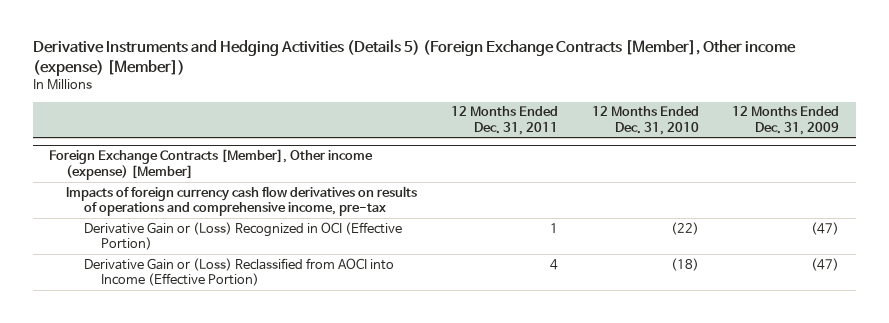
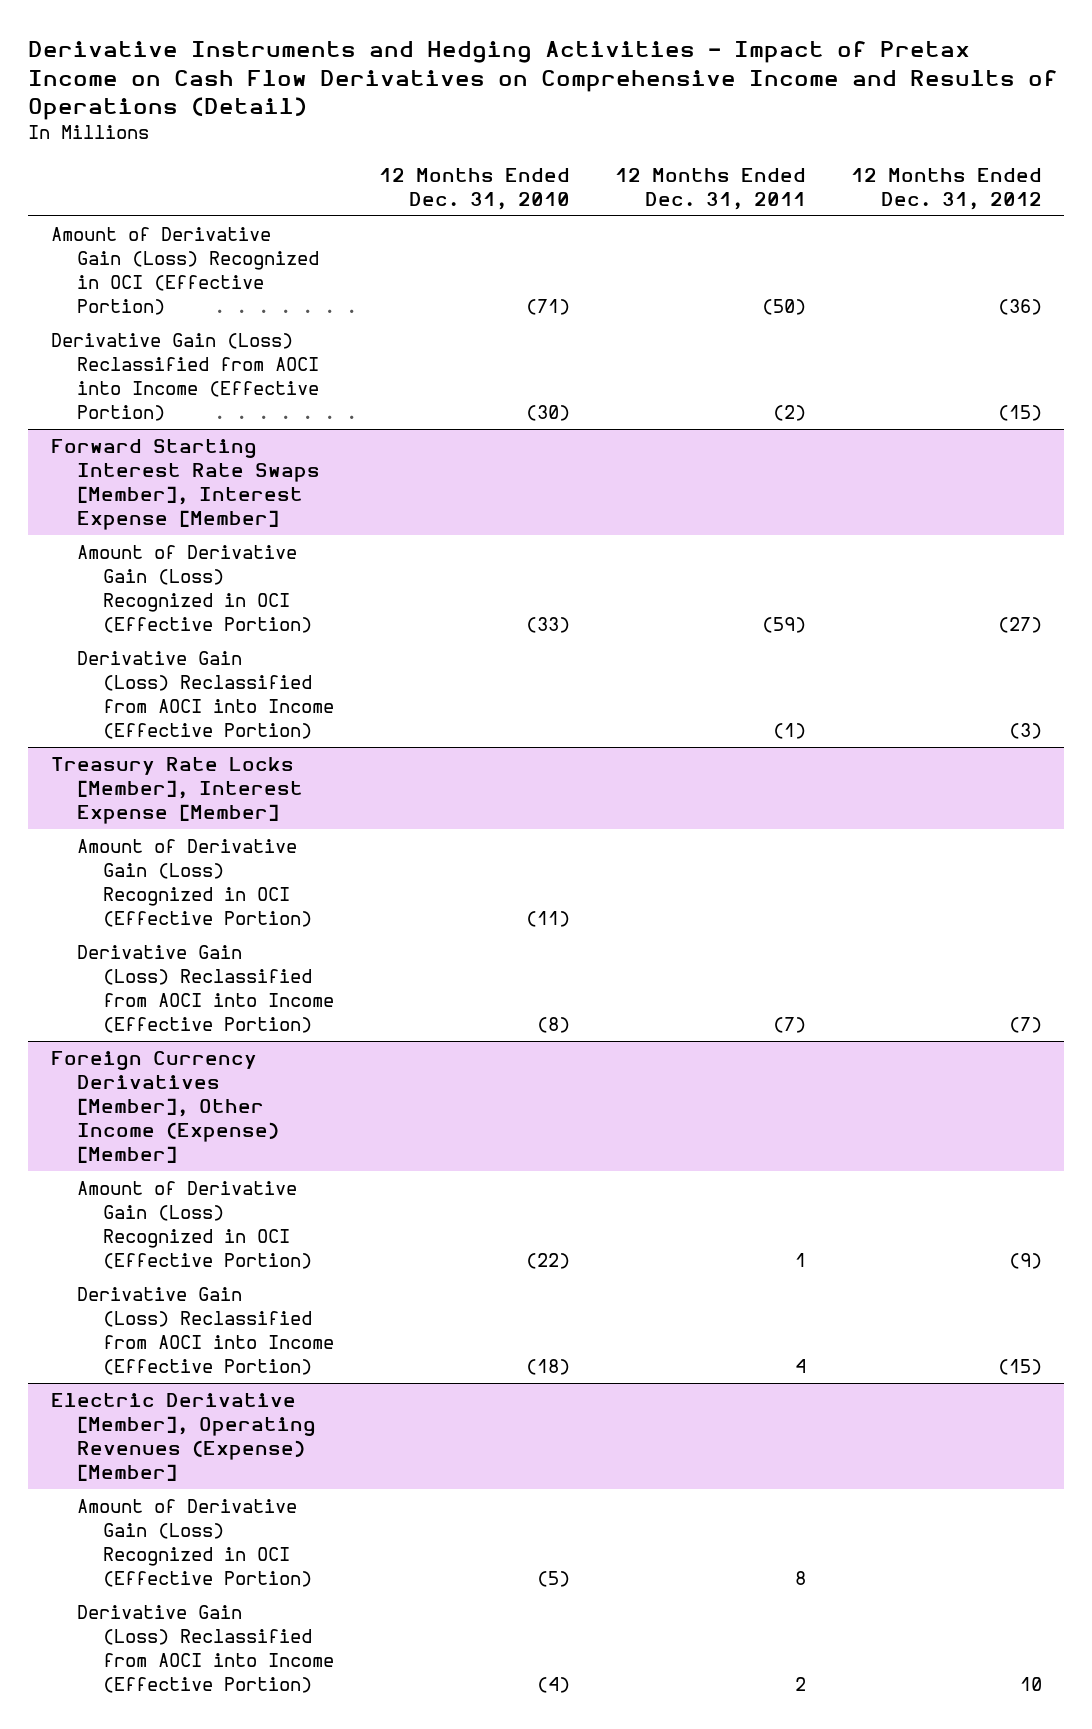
- Derivative Instruments and Hedging Activities (Details 5) (Foreign Exchange Contracts [Member], Other income (expense) [Member])
+ Derivative Instruments and Hedging Activities - Impact of Pretax Income on Cash Flow Derivatives on Comprehensive Income and Results of Operations (Detail)
- | 12 Months Ended Dec. 31, 2011 | 12 Months Ended Dec. 31, 2010 | 12 Months Ended Dec. 31, 2009
+ | 12 Months Ended Dec. 31, 2010 | 12 Months Ended Dec. 31, 2011 | 12 Months Ended Dec. 31, 2012
- Foreign Exchange Contracts [Member], Other income (expense) [Member]
- Impacts of foreign currency cash flow derivatives on results of operations and comprehensive income, pre-tax
- Derivative Gain or (Loss) Recognized in OCI (Effective Portion) | 1 | (22) | (47)
- Derivative Gain or (Loss) Reclassified from AOCI into Income (Effective Portion) | 4 | (18) | (47)
+ Amount of Derivative Gain (Loss) Recognized in OCI (Effective Portion) | (71) | (50) | (36)
+ Derivative Gain (Loss) Reclassified from AOCI into Income (Effective Portion) | (30) | (2) | (15)
+ Forward Starting Interest Rate Swaps [Member], Interest Expense [Member]
+ Amount of Derivative Gain (Loss) Recognized in OCI (Effective Portion) | (33) | (59) | (27)
+ Derivative Gain (Loss) Reclassified from AOCI into Income (Effective Portion) | | (1) | (3)
+ Treasury Rate Locks [Member], Interest Expense [Member]
+ Amount of Derivative Gain (Loss) Recognized in OCI (Effective Portion) | (11) | |
+ Derivative Gain (Loss) Reclassified from AOCI into Income (Effective Portion) | (8) | (7) | (7)
+ Foreign Currency Derivatives [Member], Other Income (Expense) [Member]
+ Amount of Derivative Gain (Loss) Recognized in OCI (Effective Portion) | (22) | 1 | (9)
+ Derivative Gain (Loss) Reclassified from AOCI into Income (Effective Portion) | (18) | 4 | (15)
+ Electric Derivative [Member], Operating Revenues (Expense) [Member]
+ Amount of Derivative Gain (Loss) Recognized in OCI (Effective Portion) | (5) | 8 |
+ Derivative Gain (Loss) Reclassified from AOCI into Income (Effective Portion) | (4) | 2 | 10

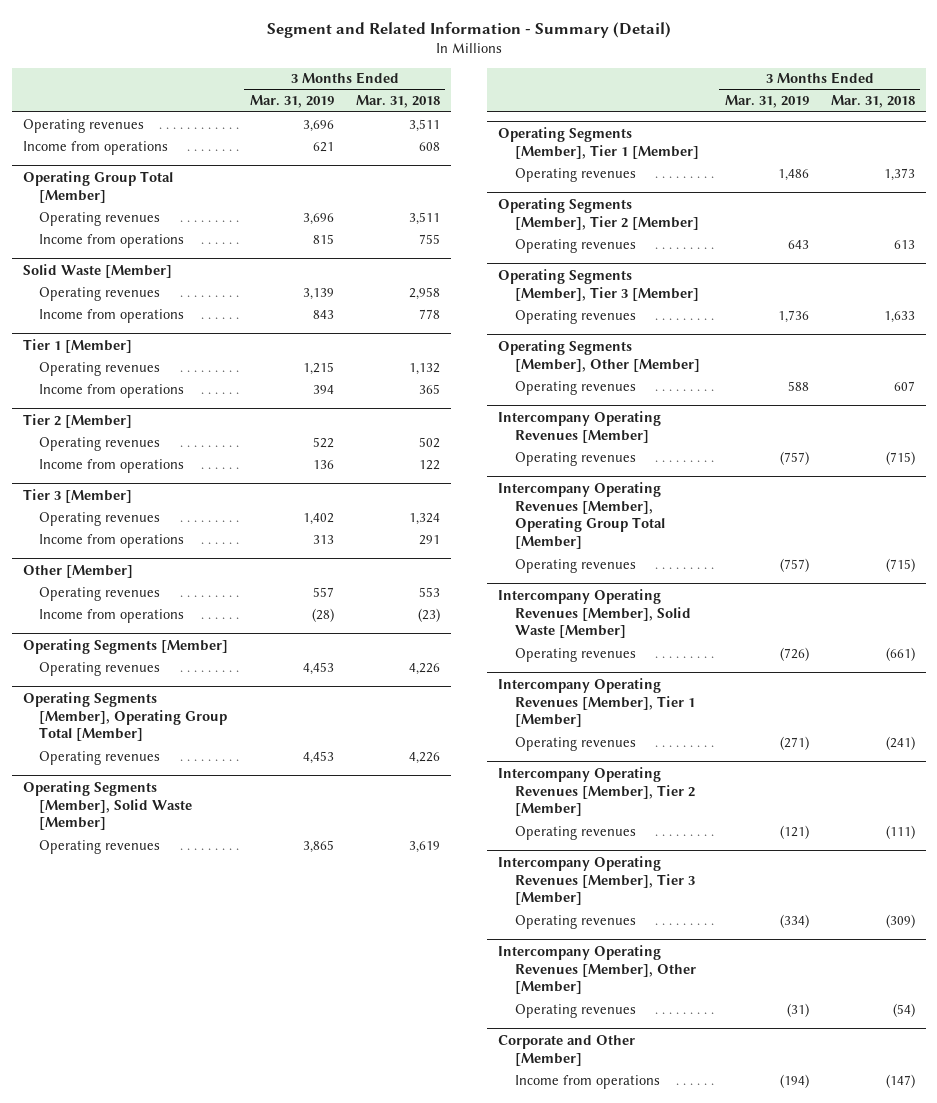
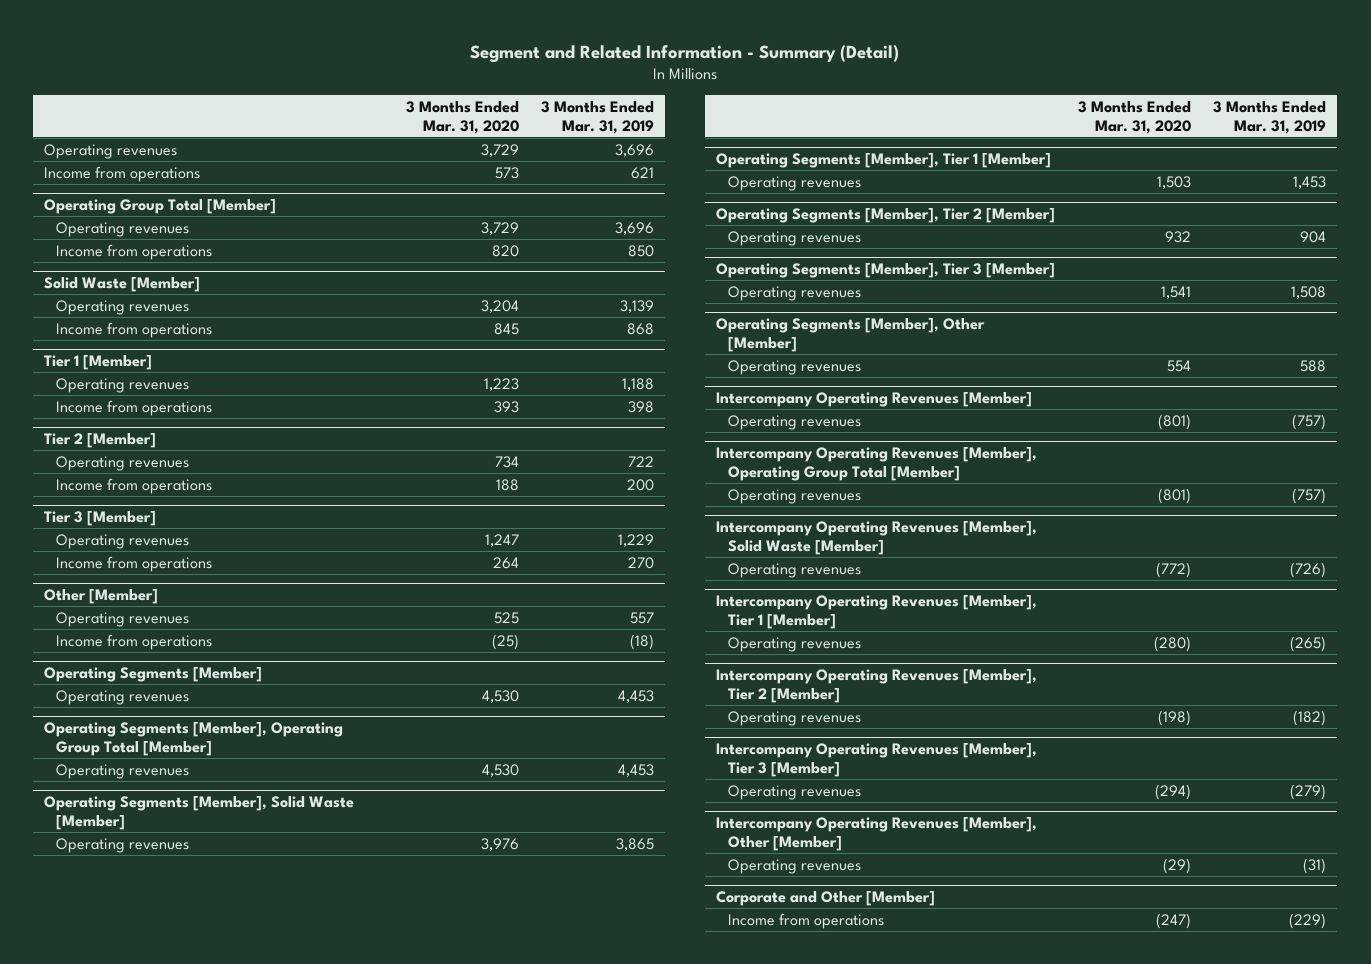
- | 3 Months Ended Mar. 31, 2019 | 3 Months Ended Mar. 31, 2018
+ | 3 Months Ended Mar. 31, 2020 | 3 Months Ended Mar. 31, 2019
@ Operating Group Total [Member]
- Income from operations | 815 | 755
+ Income from operations | 820 | 850
@ Solid Waste [Member]
- Income from operations | 843 | 778
+ Income from operations | 845 | 868
@ Tier 1 [Member]
- Operating revenues | 1,215 | 1,132
- Income from operations | 394 | 365
+ Operating revenues | 1,223 | 1,188
+ Income from operations | 393 | 398
@ Tier 2 [Member]
- Operating revenues | 522 | 502
- Income from operations | 136 | 122
+ Operating revenues | 734 | 722
+ Income from operations | 188 | 200
@ Tier 3 [Member]
- Operating revenues | 1,402 | 1,324
- Income from operations | 313 | 291
+ Operating revenues | 1,247 | 1,229
+ Income from operations | 264 | 270
@ Other [Member]
- Income from operations | (28) | (23)
+ Income from operations | (25) | (18)
@ Operating Segments [Member], Tier 1 [Member]
- Operating revenues | 1,486 | 1,373
+ Operating revenues | 1,503 | 1,453
@ Operating Segments [Member], Tier 2 [Member]
- Operating revenues | 643 | 613
+ Operating revenues | 932 | 904
@ Operating Segments [Member], Tier 3 [Member]
- Operating revenues | 1,736 | 1,633
+ Operating revenues | 1,541 | 1,508
@ Intercompany Operating Revenues [Member], Tier 1 [Member]
- Operating revenues | (271) | (241)
+ Operating revenues | (280) | (265)
@ Intercompany Operating Revenues [Member], Tier 2 [Member]
- Operating revenues | (121) | (111)
+ Operating revenues | (198) | (182)
@ Intercompany Operating Revenues [Member], Tier 3 [Member]
- Operating revenues | (334) | (309)
+ Operating revenues | (294) | (279)
@ Corporate and Other [Member]
- Income from operations | (194) | (147)
+ Income from operations | (247) | (229)

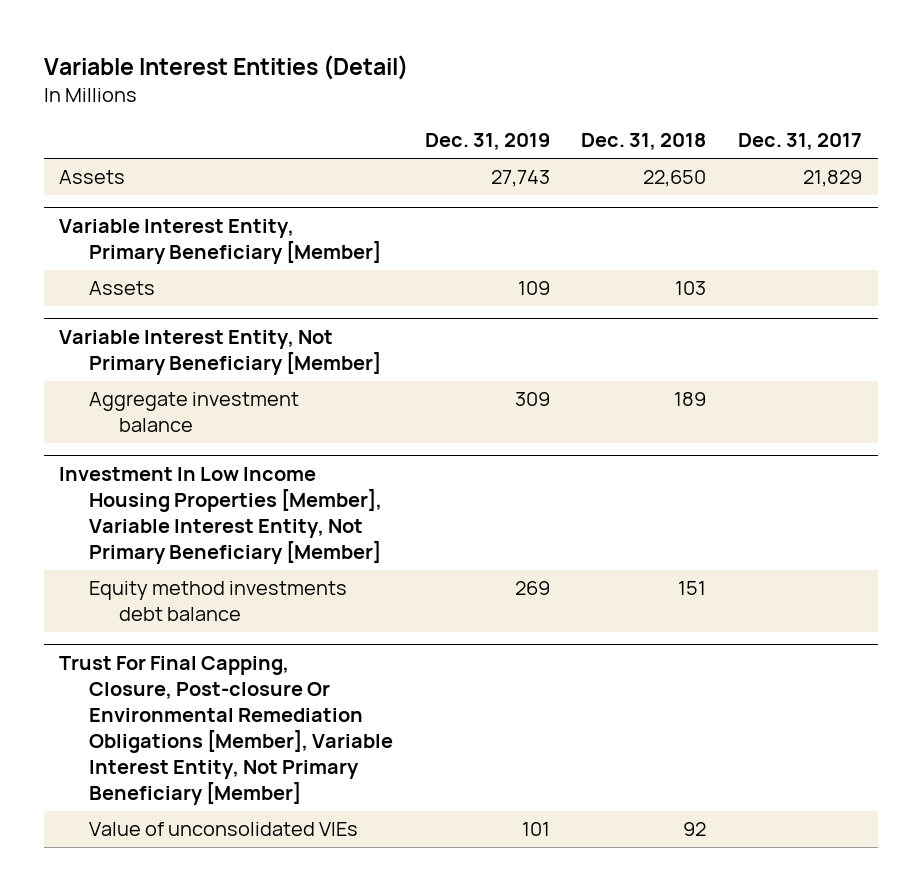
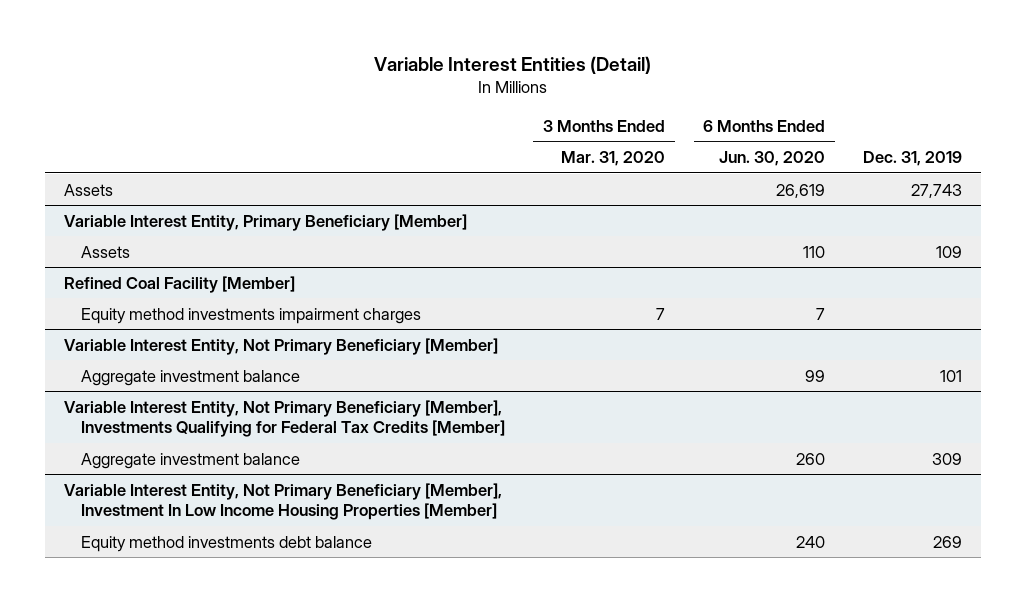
- | Dec. 31, 2019 | Dec. 31, 2018 | Dec. 31, 2017
+ | 3 Months Ended Mar. 31, 2020 | 6 Months Ended Jun. 30, 2020 | Dec. 31, 2019
+ Refined Coal Facility [Member]
+ Equity method investments impairment charges | 7 | 7 |
@ Variable Interest Entity, Not Primary Beneficiary [Member]
+ Aggregate investment balance | | 99 | 101
+ Variable Interest Entity, Not Primary Beneficiary [Member], Investments Qualifying for Federal Tax Credits [Member]
- Investment In Low Income Housing Properties [Member], Variable Interest Entity, Not Primary Beneficiary [Member]
+ Variable Interest Entity, Not Primary Beneficiary [Member], Investment In Low Income Housing Properties [Member]
- Trust For Final Capping, Closure, Post-closure Or Environmental Remediation Obligations [Member], Variable Interest Entity, Not Primary Beneficiary [Member]
- Value of unconsolidated VIEs | 101 | 92 |

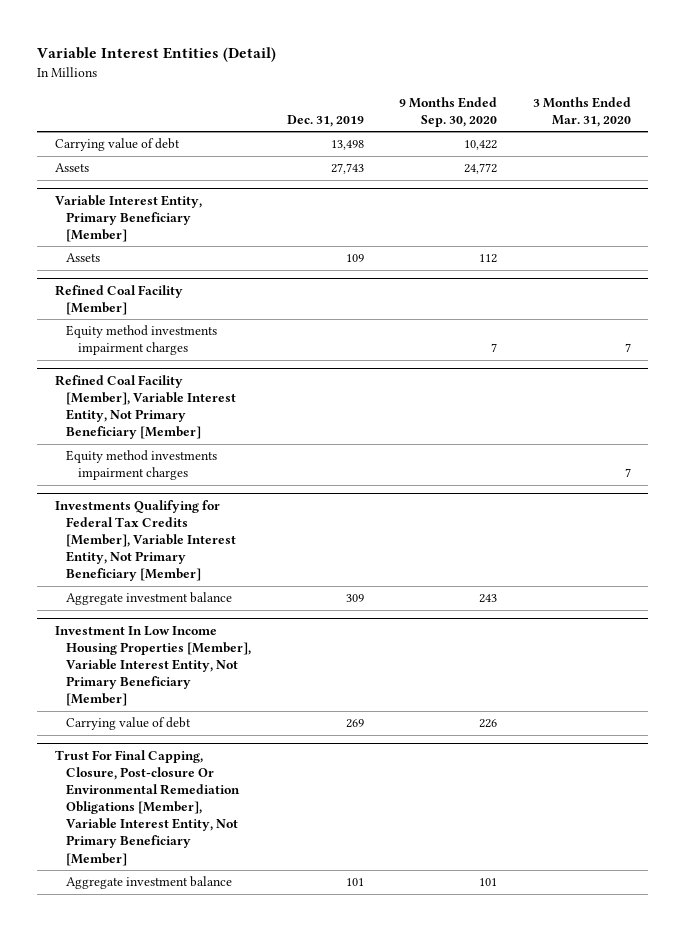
- | 3 Months Ended Mar. 31, 2020 | 6 Months Ended Jun. 30, 2020 | Dec. 31, 2019
+ | Dec. 31, 2019 | 9 Months Ended Sep. 30, 2020 | 3 Months Ended Mar. 31, 2020
+ Carrying value of debt | 13,498 | 10,422 |
- Variable Interest Entity, Not Primary Beneficiary [Member]
- Aggregate investment balance | | 99 | 101
- Variable Interest Entity, Not Primary Beneficiary [Member], Investments Qualifying for Federal Tax Credits [Member]
+ Refined Coal Facility [Member], Variable Interest Entity, Not Primary Beneficiary [Member]
+ Equity method investments impairment charges | | | 7
+ Investments Qualifying for Federal Tax Credits [Member], Variable Interest Entity, Not Primary Beneficiary [Member]
- Variable Interest Entity, Not Primary Beneficiary [Member], Investment In Low Income Housing Properties [Member]
- Equity method investments debt balance | | 240 | 269
+ Investment In Low Income Housing Properties [Member], Variable Interest Entity, Not Primary Beneficiary [Member]
+ Carrying value of debt | 269 | 226 |
+ Trust For Final Capping, Closure, Post-closure Or Environmental Remediation Obligations [Member], Variable Interest Entity, Not Primary Beneficiary [Member]
+ Aggregate investment balance | 101 | 101 |

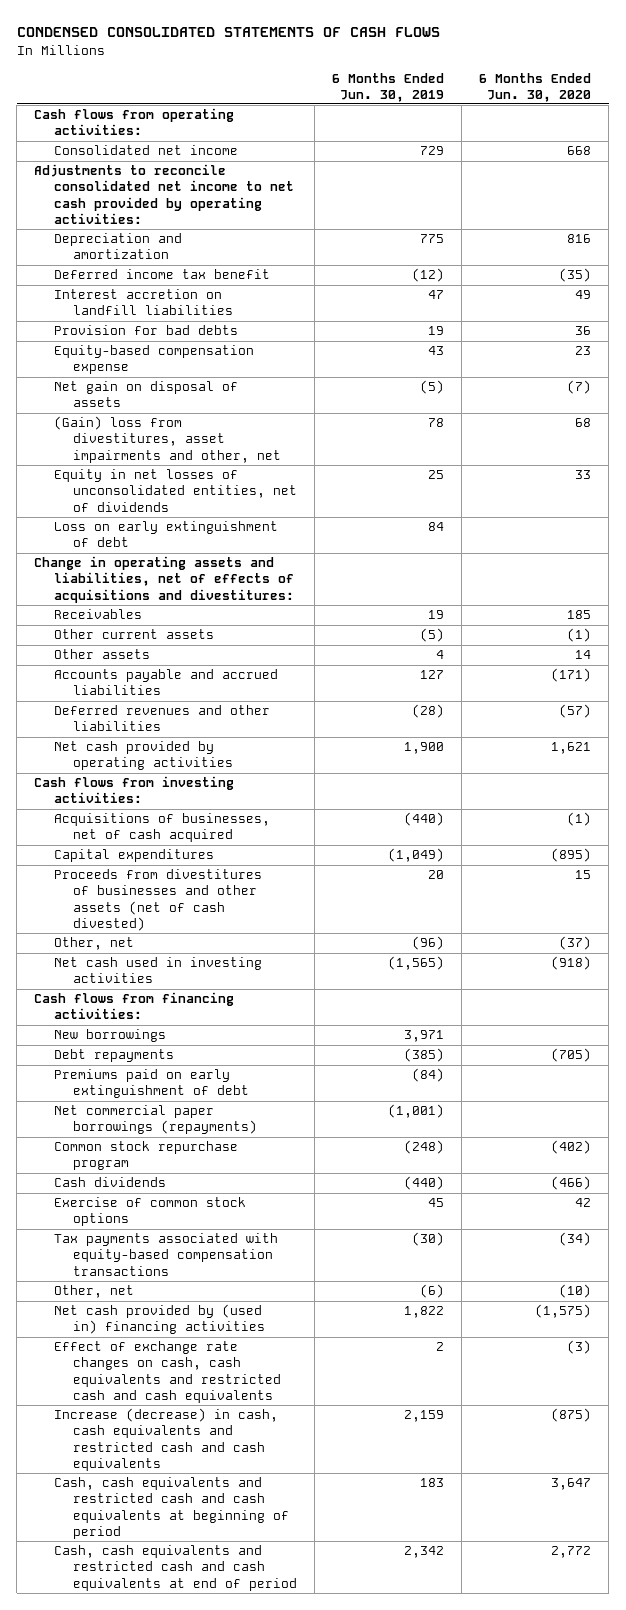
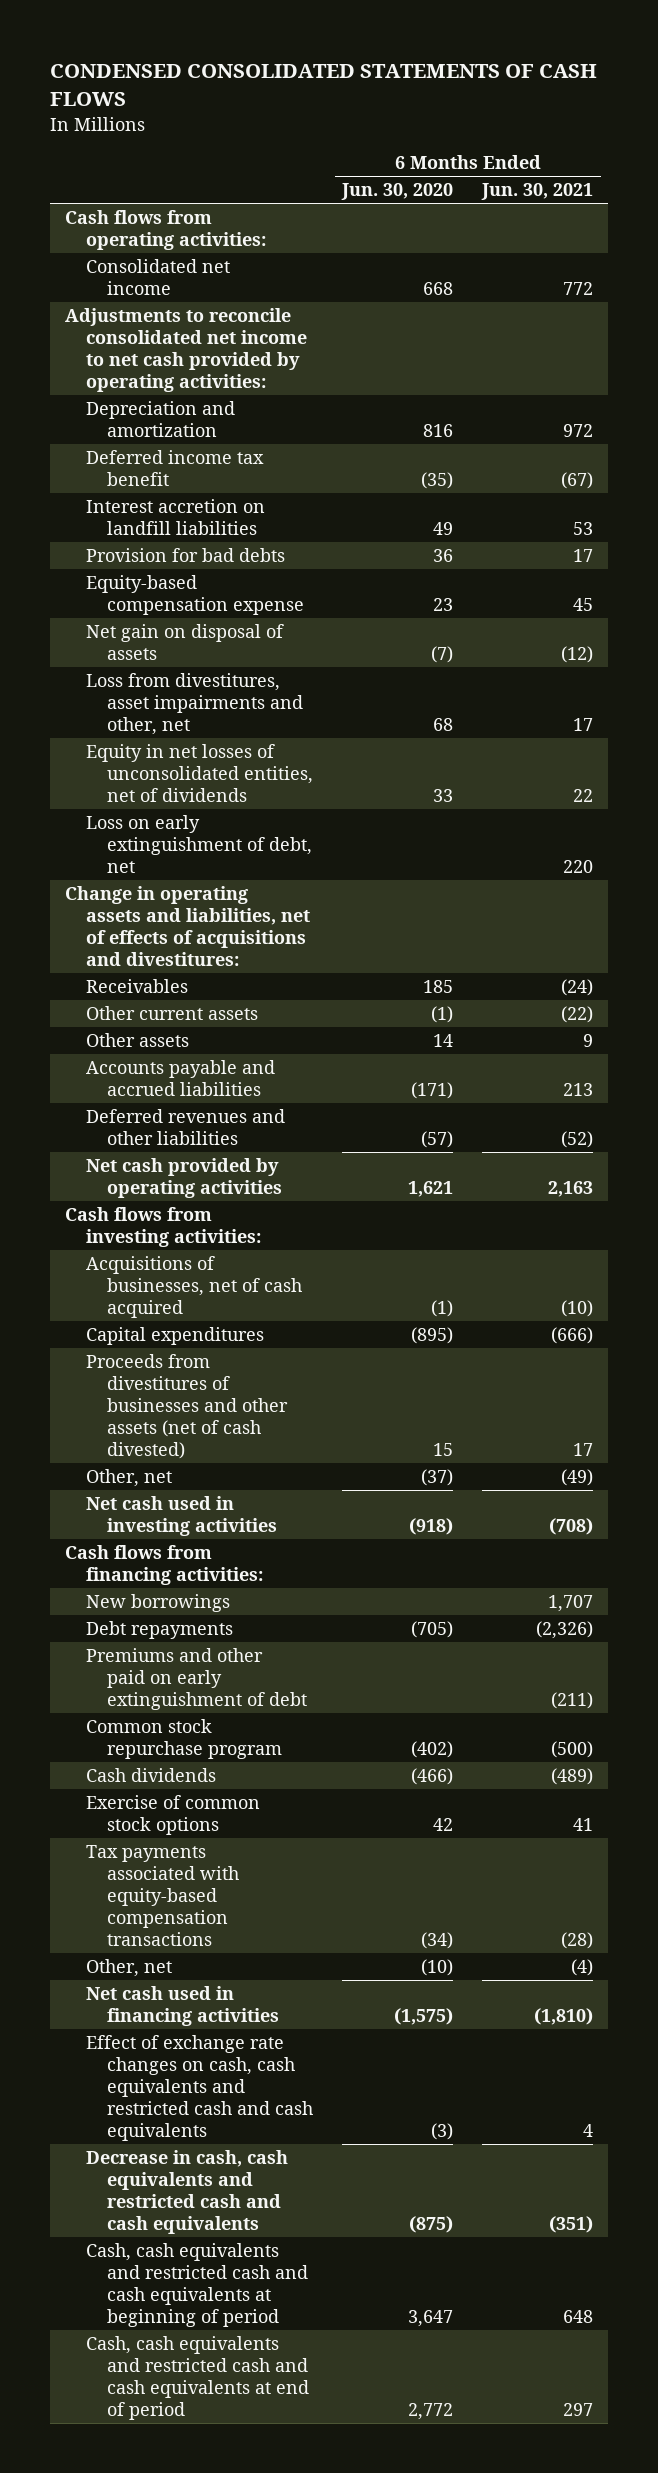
- | 6 Months Ended Jun. 30, 2019 | 6 Months Ended Jun. 30, 2020
+ | 6 Months Ended Jun. 30, 2020 | 6 Months Ended Jun. 30, 2021
- (Gain) loss from divestitures, asset impairments and other, net | 78 | 68
+ Loss from divestitures, asset impairments and other, net | 68 | 17
- Loss on early extinguishment of debt | 84 |
+ Loss on early extinguishment of debt, net | | 220
- Premiums paid on early extinguishment of debt | (84) |
- Net commercial paper borrowings (repayments) | (1,001) |
+ Premiums and other paid on early extinguishment of debt | | (211)
- Net cash provided by (used in) financing activities | 1,822 | (1,575)
+ Net cash used in financing activities | (1,575) | (1,810)
- Increase (decrease) in cash, cash equivalents and restricted cash and cash equivalents | 2,159 | (875)
+ Decrease in cash, cash equivalents and restricted cash and cash equivalents | (875) | (351)

